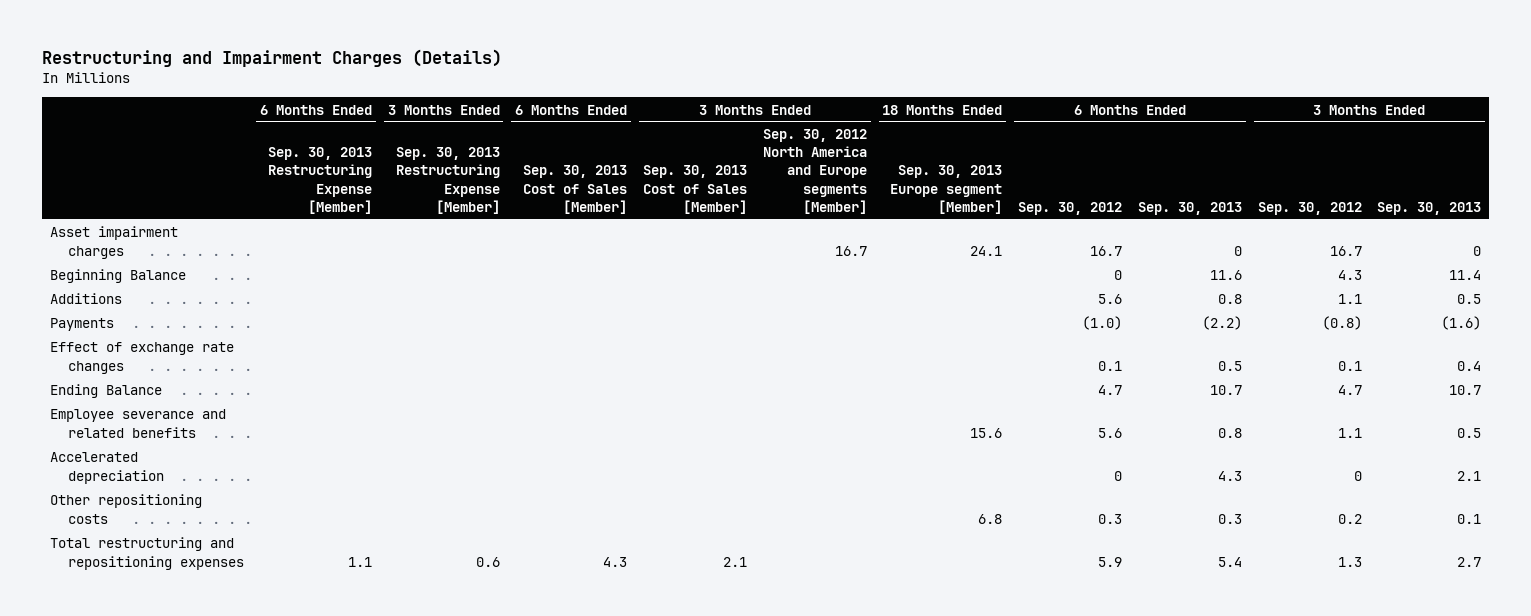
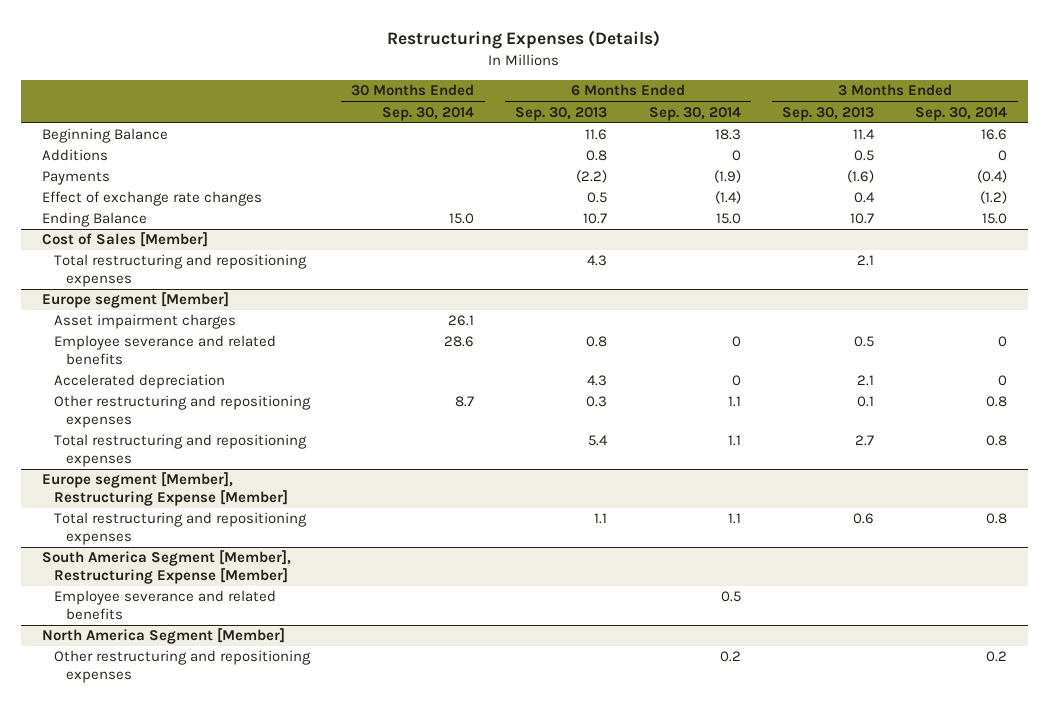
- Restructuring and Impairment Charges (Details)
+ Restructuring Expenses (Details)
- | 6 Months Ended Sep. 30, 2013 Restructuring Expense [Member] | 3 Months Ended Sep. 30, 2013 Restructuring Expense [Member] | 6 Months Ended Sep. 30, 2013 Cost of Sales [Member] | 3 Months Ended Sep. 30, 2013 Cost of Sales [Member] | 3 Months Ended Sep. 30, 2012 North America and Europe segments [Member] | 18 Months Ended Sep. 30, 2013 Europe segment [Member] | 6 Months Ended Sep. 30, 2012 | 6 Months Ended Sep. 30, 2013 | 3 Months Ended Sep. 30, 2012 | 3 Months Ended Sep. 30, 2013
+ | 30 Months Ended Sep. 30, 2014 | 6 Months Ended Sep. 30, 2013 | 6 Months Ended Sep. 30, 2014 | 3 Months Ended Sep. 30, 2013 | 3 Months Ended Sep. 30, 2014
- Asset impairment charges | | | | | 16.7 | 24.1 | 16.7 | 0 | 16.7 | 0
+ Cost of Sales [Member]
+ Total restructuring and repositioning expenses | | 4.3 | | 2.1 |
+ Europe segment [Member]
+ Asset impairment charges | 26.1 | | | |
- Other repositioning costs | | | | | | 6.8 | 0.3 | 0.3 | 0.2 | 0.1
+ Other restructuring and repositioning expenses | 8.7 | 0.3 | 1.1 | 0.1 | 0.8
+ Europe segment [Member], Restructuring Expense [Member]
+ Total restructuring and repositioning expenses | | 1.1 | 1.1 | 0.6 | 0.8
+ South America Segment [Member], Restructuring Expense [Member]
+ Employee severance and related benefits | | | 0.5 | |
+ North America Segment [Member]
+ Other restructuring and repositioning expenses | | | 0.2 | | 0.2

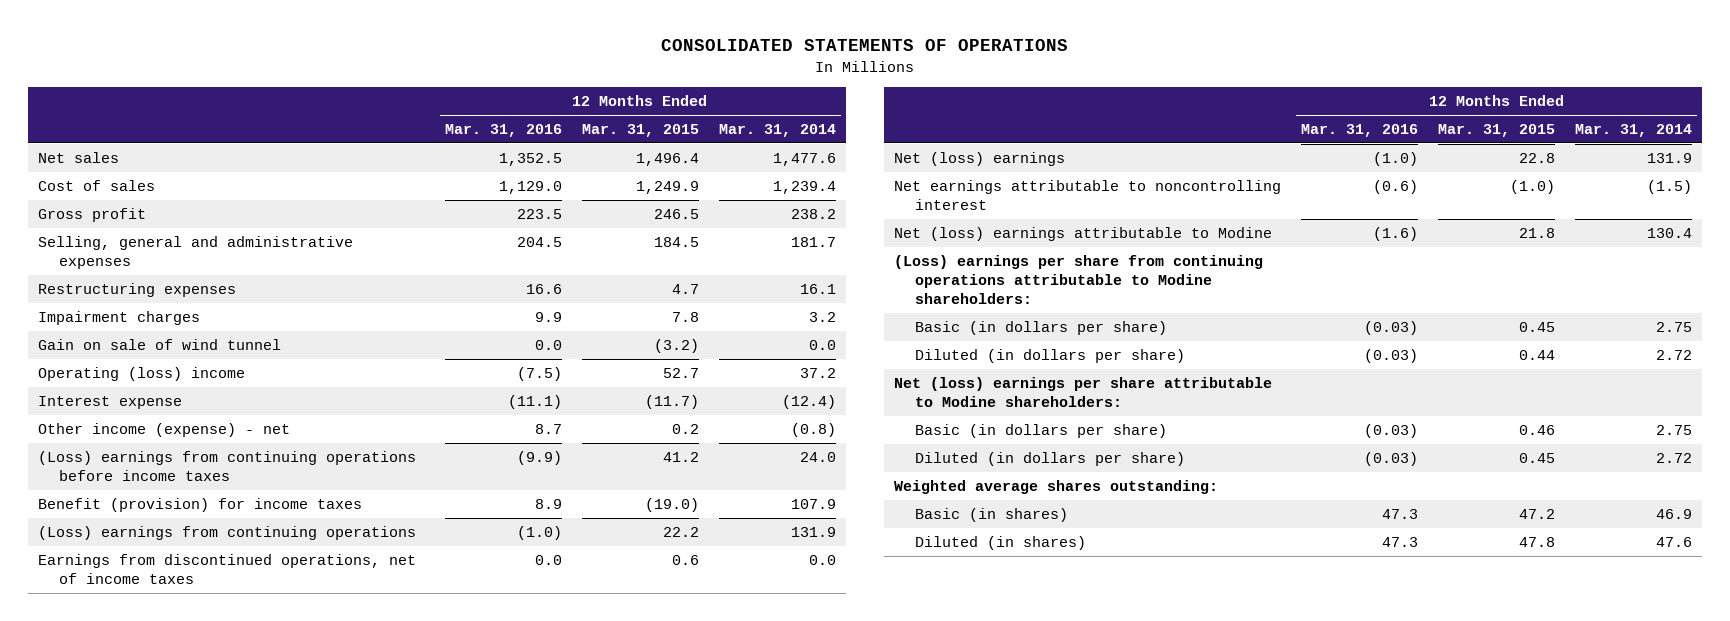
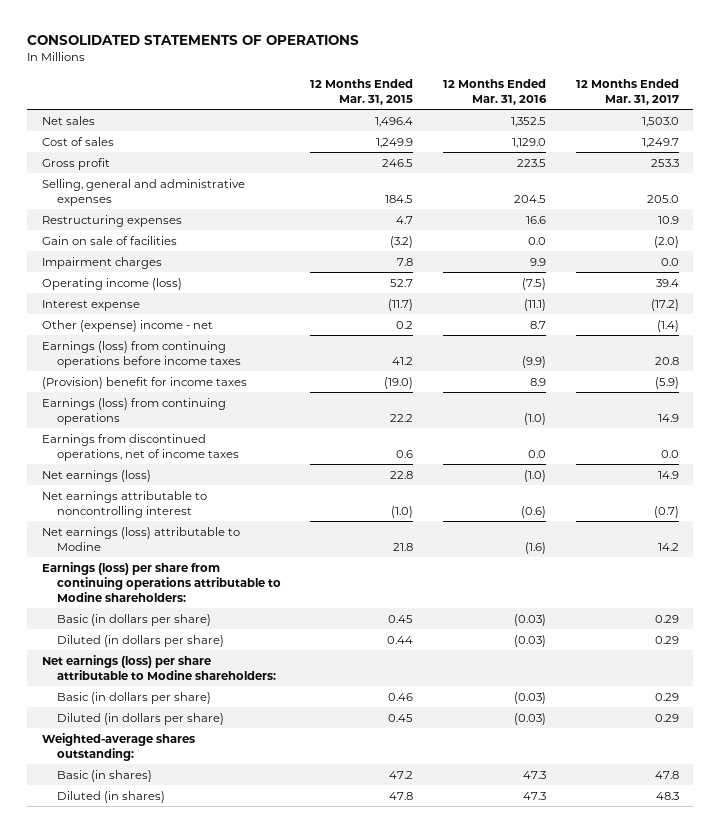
- | 12 Months Ended Mar. 31, 2016 | 12 Months Ended Mar. 31, 2015 | 12 Months Ended Mar. 31, 2014
+ | 12 Months Ended Mar. 31, 2015 | 12 Months Ended Mar. 31, 2016 | 12 Months Ended Mar. 31, 2017
+ Gain on sale of facilities | (3.2) | 0.0 | (2.0)
- Gain on sale of wind tunnel | 0.0 | (3.2) | 0.0
- Operating (loss) income | (7.5) | 52.7 | 37.2
+ Operating income (loss) | 52.7 | (7.5) | 39.4
- Other income (expense) - net | 8.7 | 0.2 | (0.8)
- (Loss) earnings from continuing operations before income taxes | (9.9) | 41.2 | 24.0
- Benefit (provision) for income taxes | 8.9 | (19.0) | 107.9
- (Loss) earnings from continuing operations | (1.0) | 22.2 | 131.9
+ Other (expense) income - net | 0.2 | 8.7 | (1.4)
+ Earnings (loss) from continuing operations before income taxes | 41.2 | (9.9) | 20.8
+ (Provision) benefit for income taxes | (19.0) | 8.9 | (5.9)
+ Earnings (loss) from continuing operations | 22.2 | (1.0) | 14.9
- Net (loss) earnings | (1.0) | 22.8 | 131.9
+ Net earnings (loss) | 22.8 | (1.0) | 14.9
- Net (loss) earnings attributable to Modine | (1.6) | 21.8 | 130.4
- (Loss) earnings per share from continuing operations attributable to Modine shareholders:
+ Net earnings (loss) attributable to Modine | 21.8 | (1.6) | 14.2
+ Earnings (loss) per share from continuing operations attributable to Modine shareholders:
- Net (loss) earnings per share attributable to Modine shareholders:
+ Net earnings (loss) per share attributable to Modine shareholders:
- Weighted average shares outstanding:
+ Weighted-average shares outstanding:

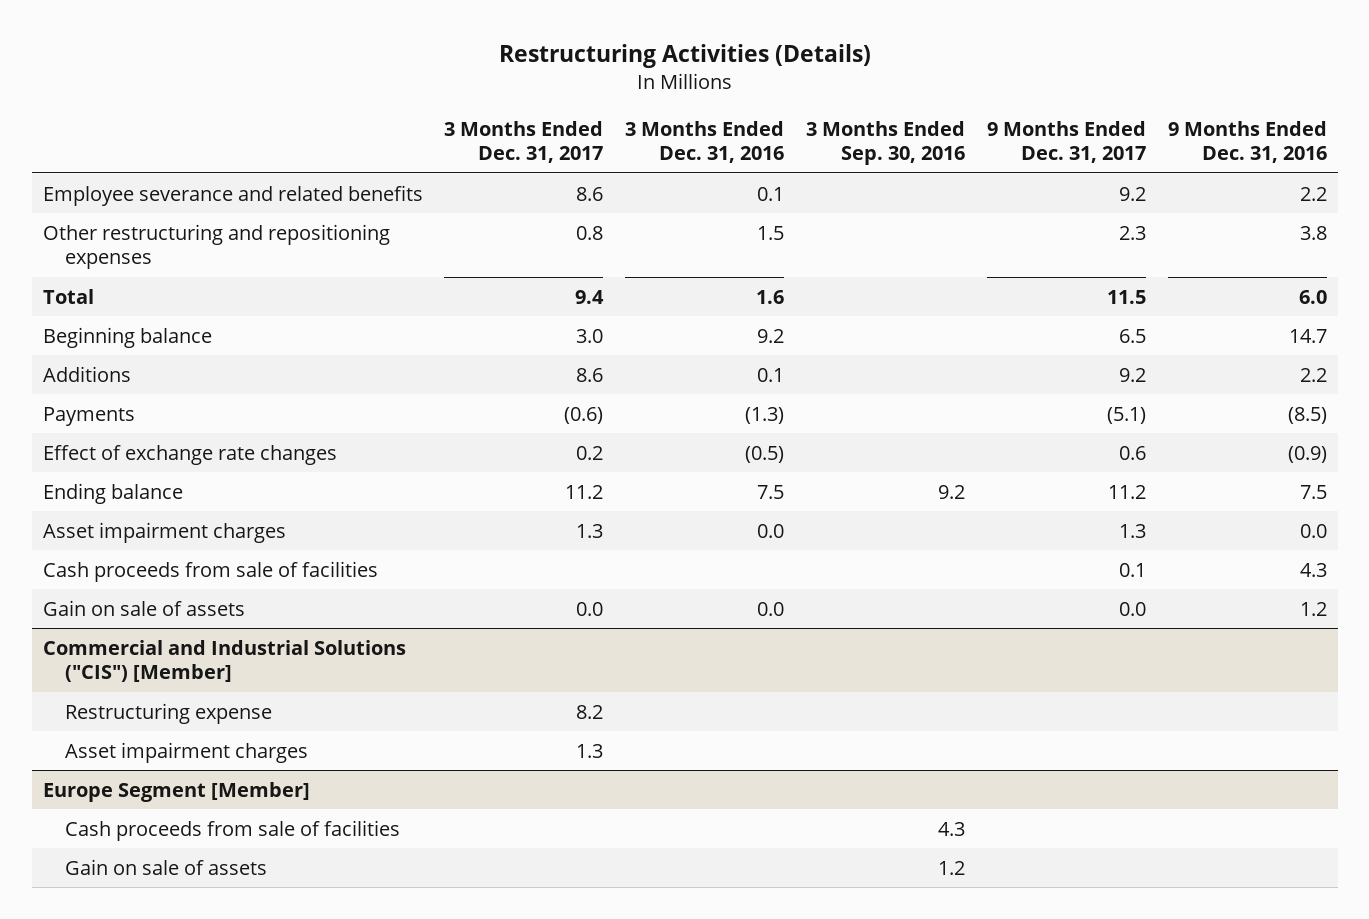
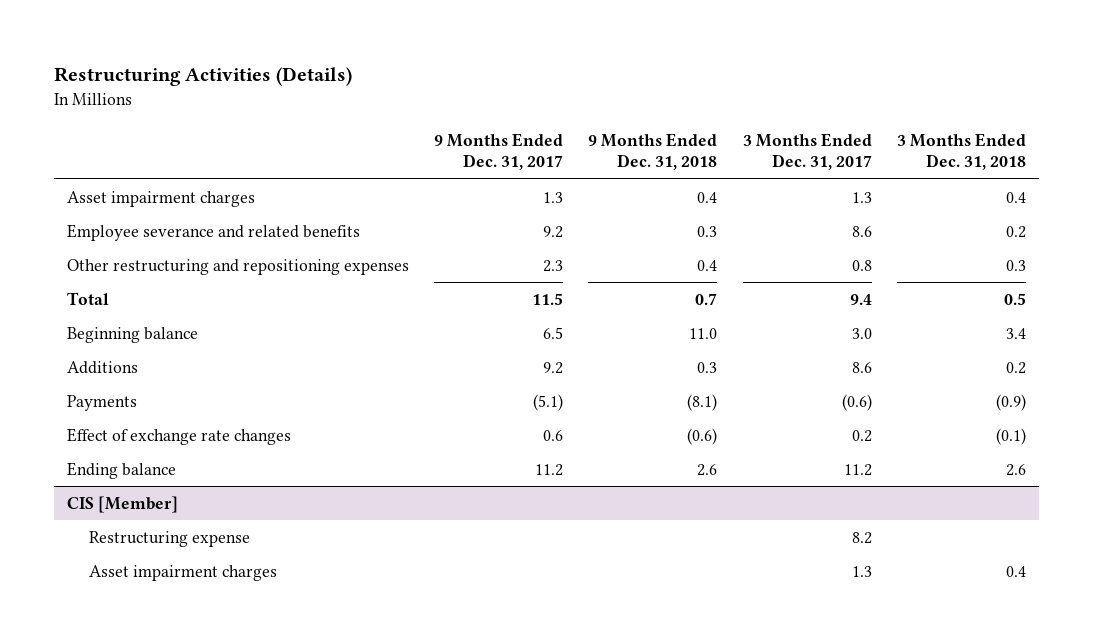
- | 3 Months Ended Dec. 31, 2017 | 3 Months Ended Dec. 31, 2016 | 3 Months Ended Sep. 30, 2016 | 9 Months Ended Dec. 31, 2017 | 9 Months Ended Dec. 31, 2016
+ | 9 Months Ended Dec. 31, 2017 | 9 Months Ended Dec. 31, 2018 | 3 Months Ended Dec. 31, 2017 | 3 Months Ended Dec. 31, 2018
moved up: Asset impairment charges | 1.3 | 0.4 | 1.3 | 0.4
- Cash proceeds from sale of facilities | | | | 0.1 | 4.3
- Gain on sale of assets | 0.0 | 0.0 | | 0.0 | 1.2
- Commercial and Industrial Solutions ("CIS") [Member]
+ CIS [Member]
- Europe Segment [Member]
- Cash proceeds from sale of facilities | | | 4.3 | |
- Gain on sale of assets | | | 1.2 | |

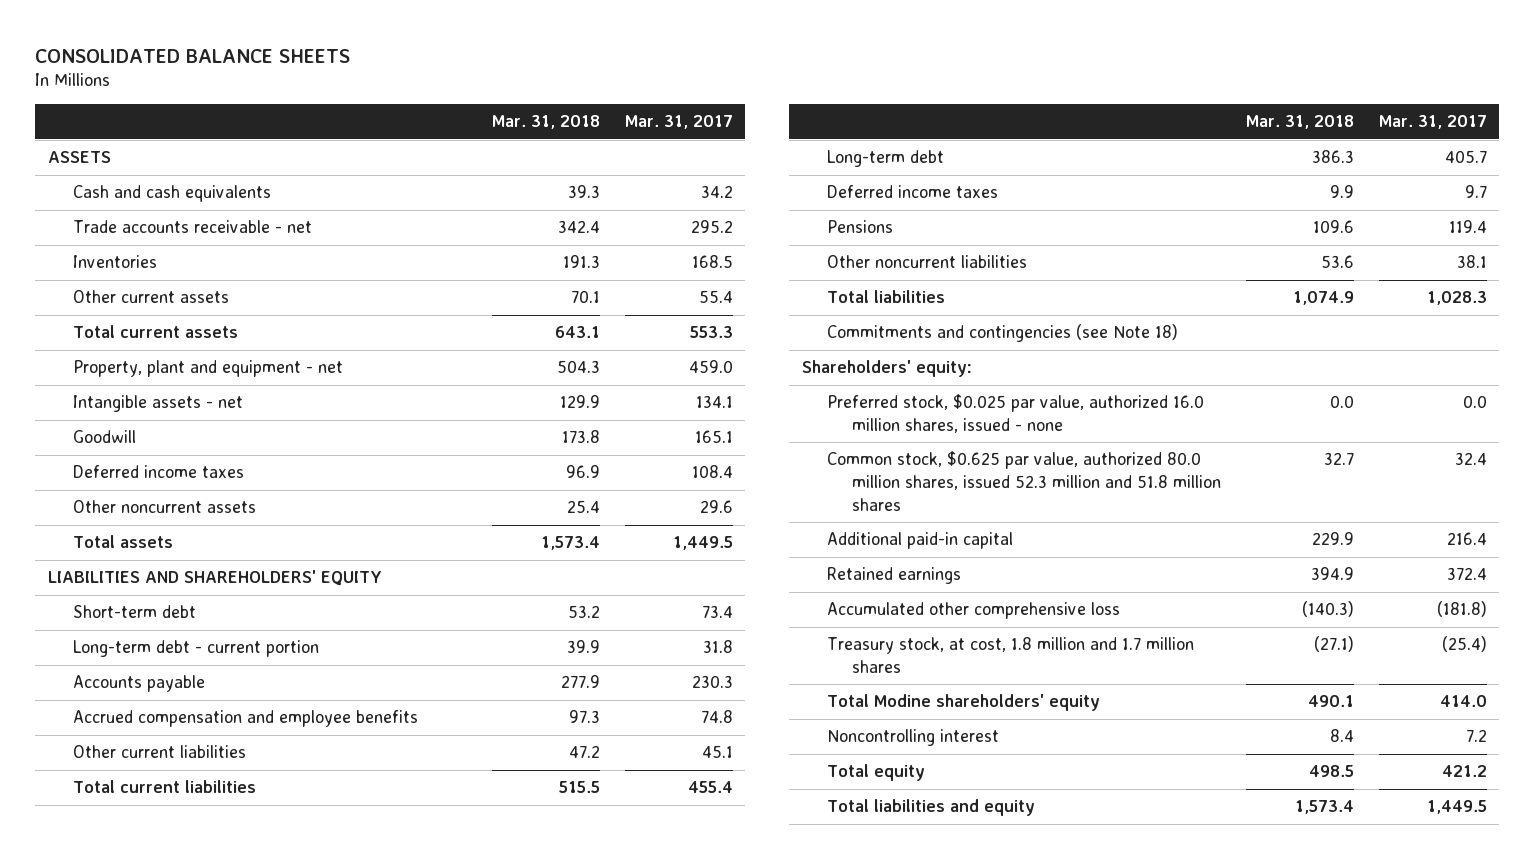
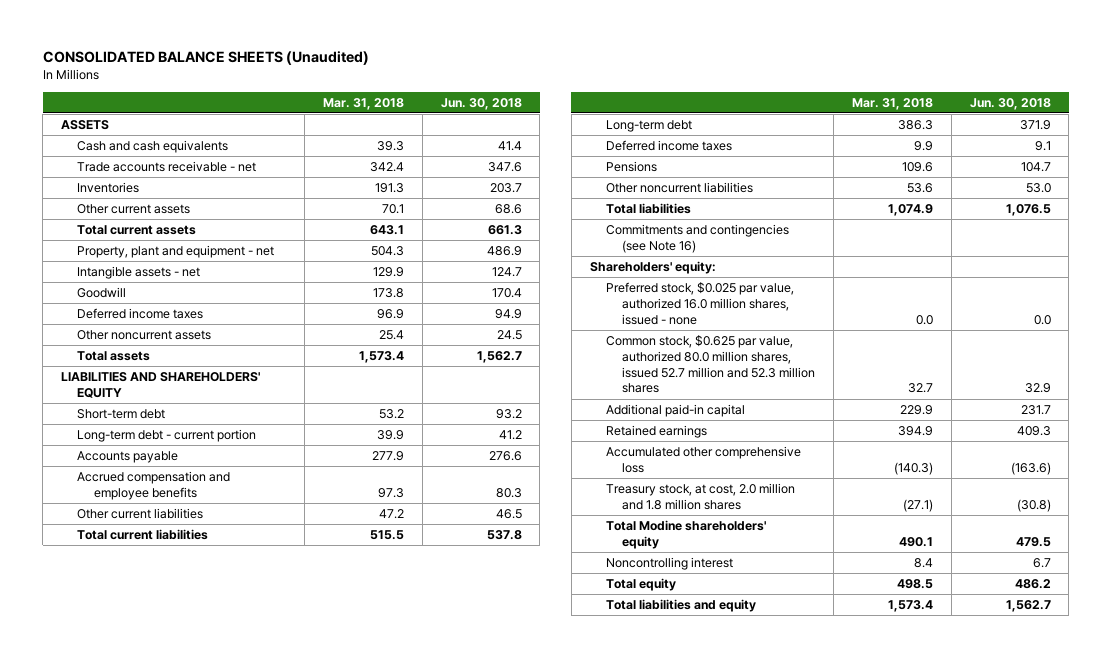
- CONSOLIDATED BALANCE SHEETS
+ CONSOLIDATED BALANCE SHEETS (Unaudited)
- | Mar. 31, 2018 | Mar. 31, 2017
+ | Mar. 31, 2018 | Jun. 30, 2018
- Commitments and contingencies (see Note 18)
+ Commitments and contingencies (see Note 16)
- Common stock, $0.625 par value, authorized 80.0 million shares, issued 52.3 million and 51.8 million shares | 32.7 | 32.4
+ Common stock, $0.625 par value, authorized 80.0 million shares, issued 52.7 million and 52.3 million shares | 32.7 | 32.9
- Treasury stock, at cost, 1.8 million and 1.7 million shares | (27.1) | (25.4)
+ Treasury stock, at cost, 2.0 million and 1.8 million shares | (27.1) | (30.8)

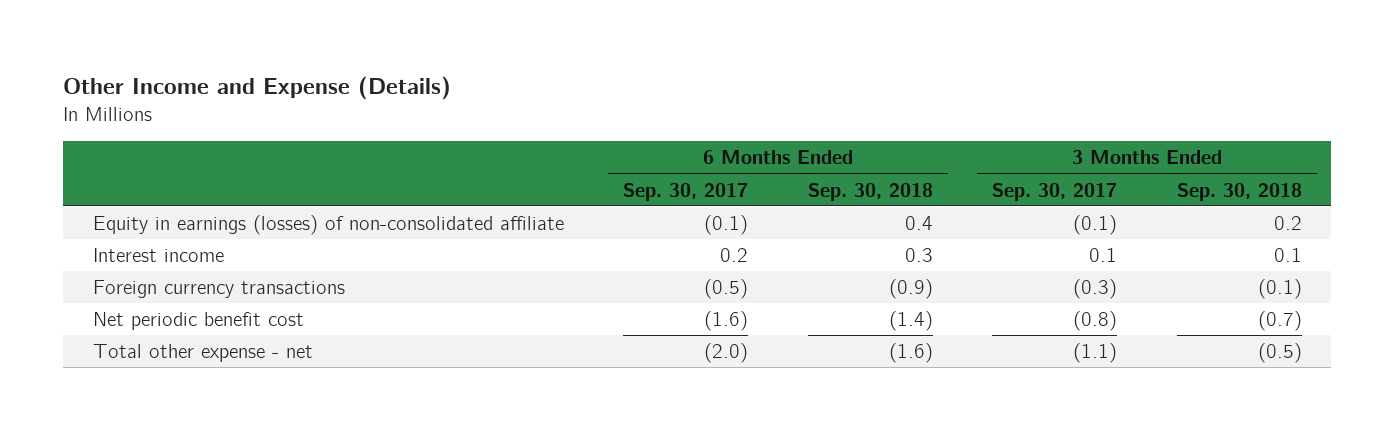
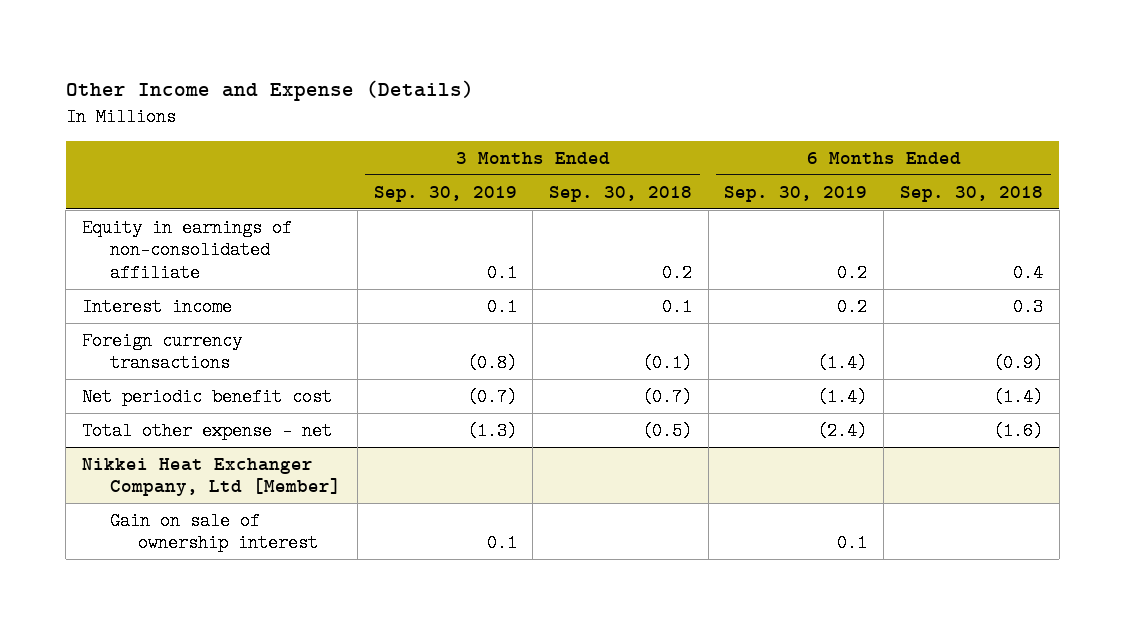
- | 6 Months Ended Sep. 30, 2017 | 6 Months Ended Sep. 30, 2018 | 3 Months Ended Sep. 30, 2017 | 3 Months Ended Sep. 30, 2018
+ | 3 Months Ended Sep. 30, 2019 | 3 Months Ended Sep. 30, 2018 | 6 Months Ended Sep. 30, 2019 | 6 Months Ended Sep. 30, 2018
- Equity in earnings (losses) of non-consolidated affiliate | (0.1) | 0.4 | (0.1) | 0.2
+ Equity in earnings of non-consolidated affiliate | 0.1 | 0.2 | 0.2 | 0.4
+ Nikkei Heat Exchanger Company, Ltd [Member]
+ Gain on sale of ownership interest | 0.1 | | 0.1 |

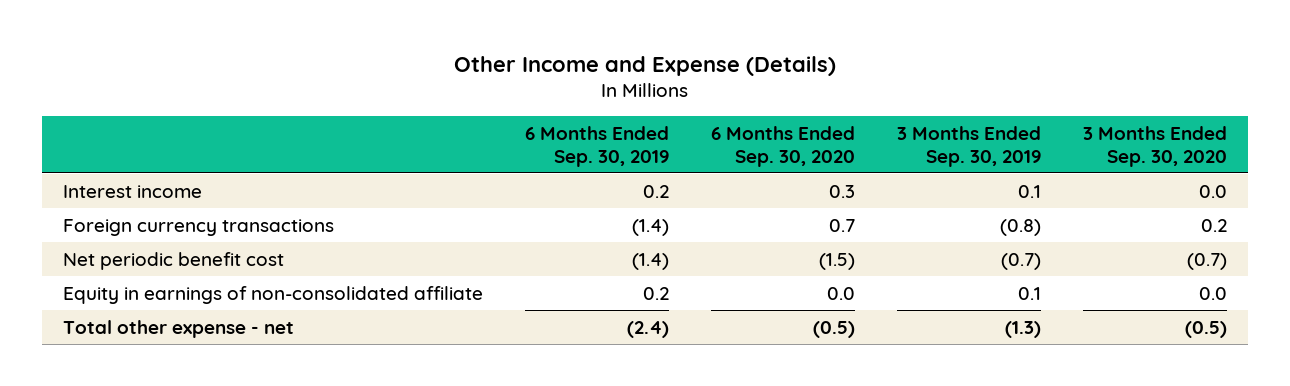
- | 3 Months Ended Sep. 30, 2019 | 3 Months Ended Sep. 30, 2018 | 6 Months Ended Sep. 30, 2019 | 6 Months Ended Sep. 30, 2018
+ | 6 Months Ended Sep. 30, 2019 | 6 Months Ended Sep. 30, 2020 | 3 Months Ended Sep. 30, 2019 | 3 Months Ended Sep. 30, 2020
moved down: Equity in earnings of non-consolidated affiliate | 0.2 | 0.0 | 0.1 | 0.0
- Nikkei Heat Exchanger Company, Ltd [Member]
- Gain on sale of ownership interest | 0.1 | | 0.1 |

